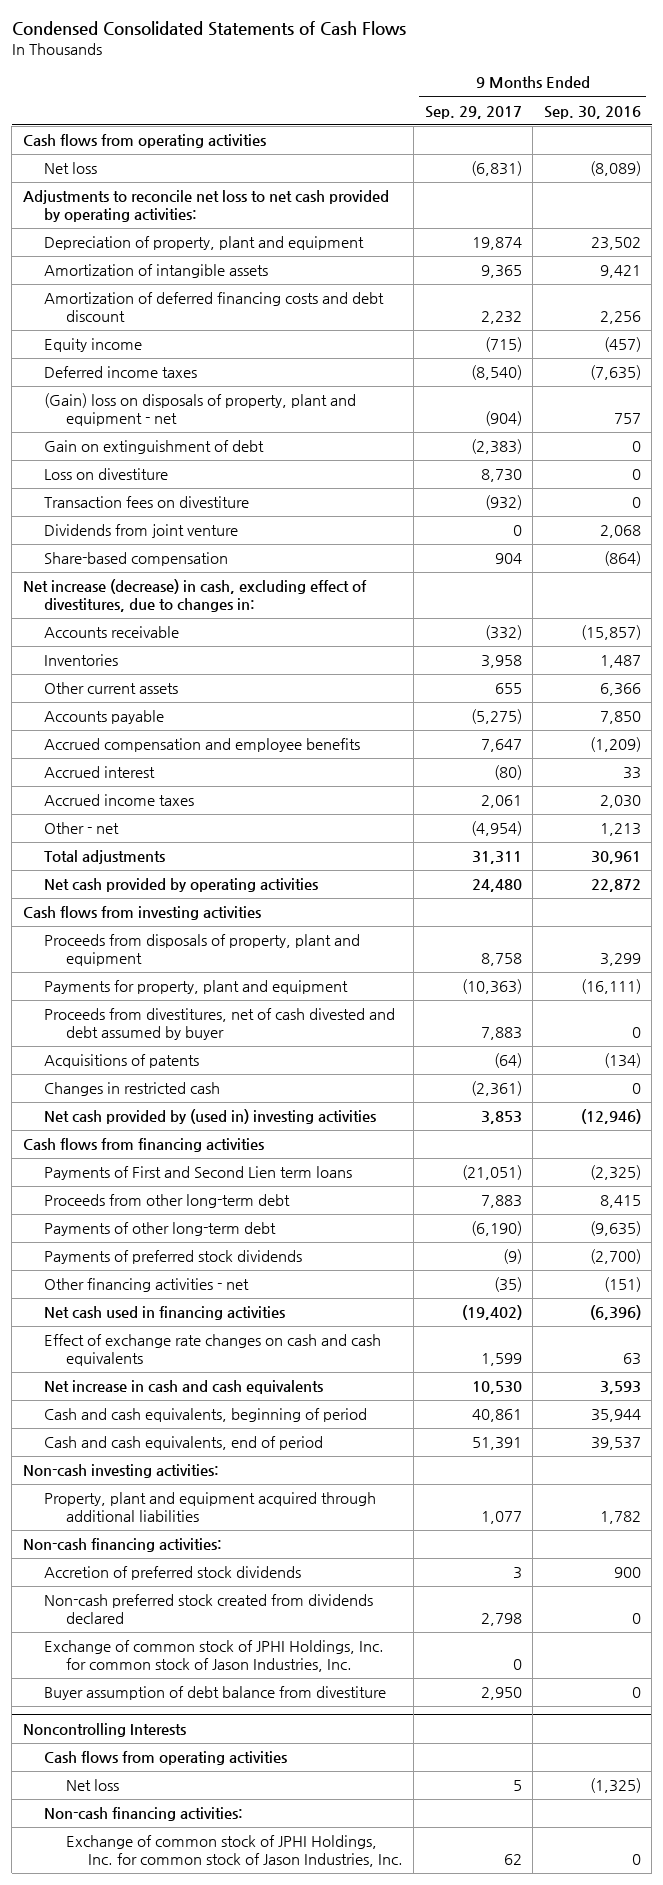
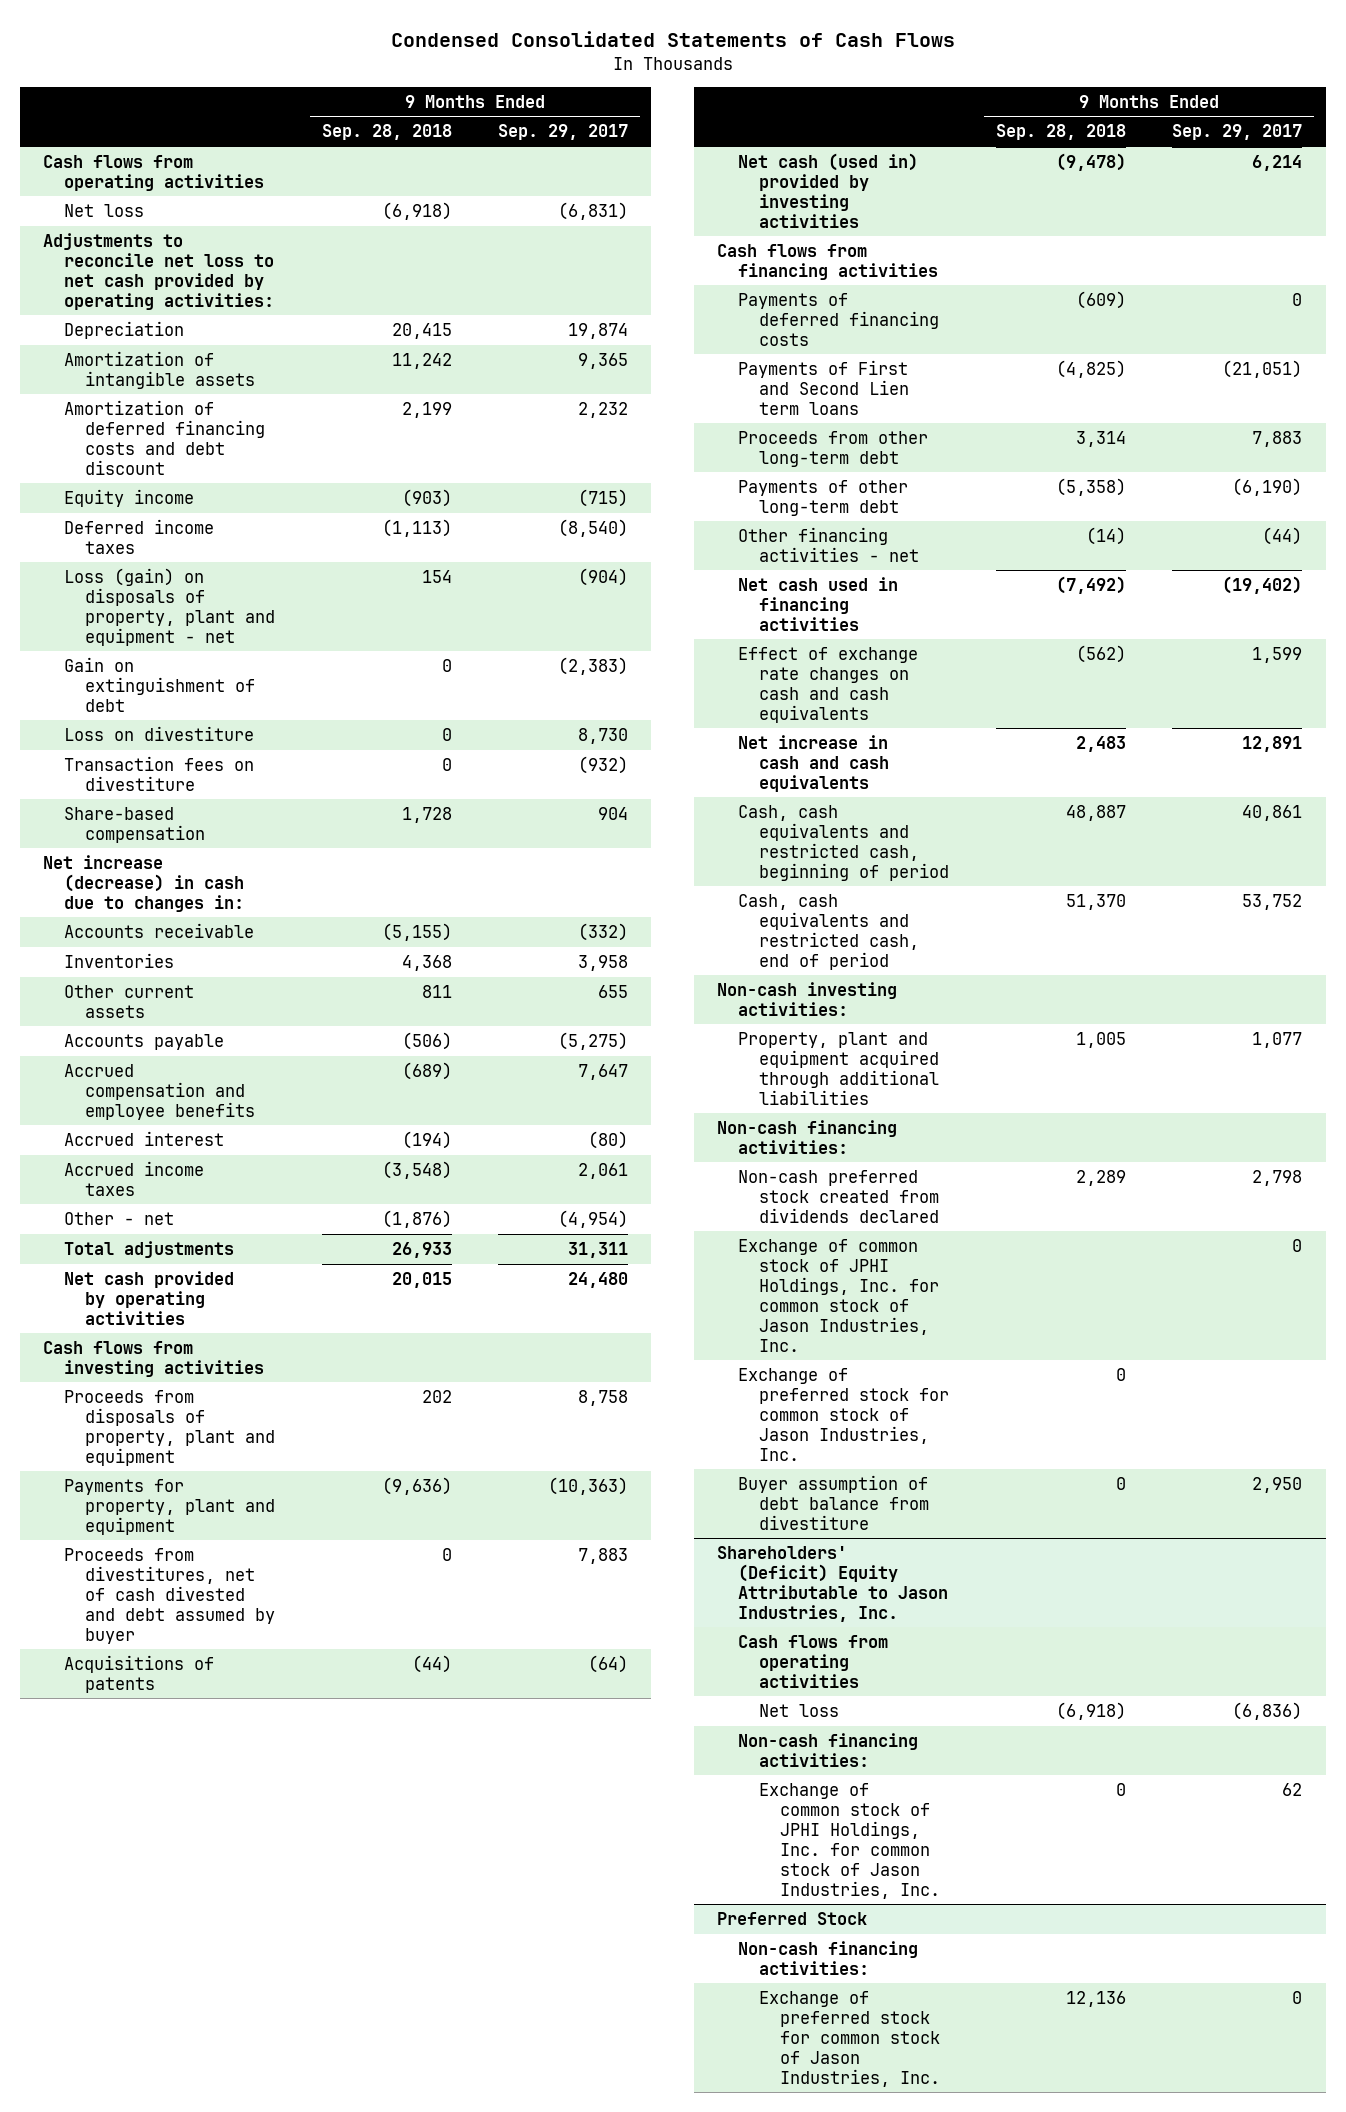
- | 9 Months Ended Sep. 29, 2017 | 9 Months Ended Sep. 30, 2016
+ | 9 Months Ended Sep. 28, 2018 | 9 Months Ended Sep. 29, 2017
- Depreciation of property, plant and equipment | 19,874 | 23,502
+ Depreciation | 20,415 | 19,874
- (Gain) loss on disposals of property, plant and equipment - net | (904) | 757
+ Loss (gain) on disposals of property, plant and equipment - net | 154 | (904)
- Dividends from joint venture | 0 | 2,068
- Net increase (decrease) in cash, excluding effect of divestitures, due to changes in:
+ Net increase (decrease) in cash due to changes in:
- Changes in restricted cash | (2,361) | 0
- Net cash provided by (used in) investing activities | 3,853 | (12,946)
+ Net cash (used in) provided by investing activities | (9,478) | 6,214
+ Payments of deferred financing costs | (609) | 0
- Payments of preferred stock dividends | (9) | (2,700)
- Other financing activities - net | (35) | (151)
+ Other financing activities - net | (14) | (44)
- Net increase in cash and cash equivalents | 10,530 | 3,593
- Cash and cash equivalents, beginning of period | 40,861 | 35,944
- Cash and cash equivalents, end of period | 51,391 | 39,537
+ Net increase in cash and cash equivalents | 2,483 | 12,891
+ Cash, cash equivalents and restricted cash, beginning of period | 48,887 | 40,861
+ Cash, cash equivalents and restricted cash, end of period | 51,370 | 53,752
- Accretion of preferred stock dividends | 3 | 900
+ Exchange of preferred stock for common stock of Jason Industries, Inc. | 0 |
- Noncontrolling Interests
+ Shareholders' (Deficit) Equity Attributable to Jason Industries, Inc.
- Net loss | 5 | (1,325)
+ Net loss | (6,918) | (6,836)
+ Preferred Stock
+ Non-cash financing activities:
+ Exchange of preferred stock for common stock of Jason Industries, Inc. | 12,136 | 0

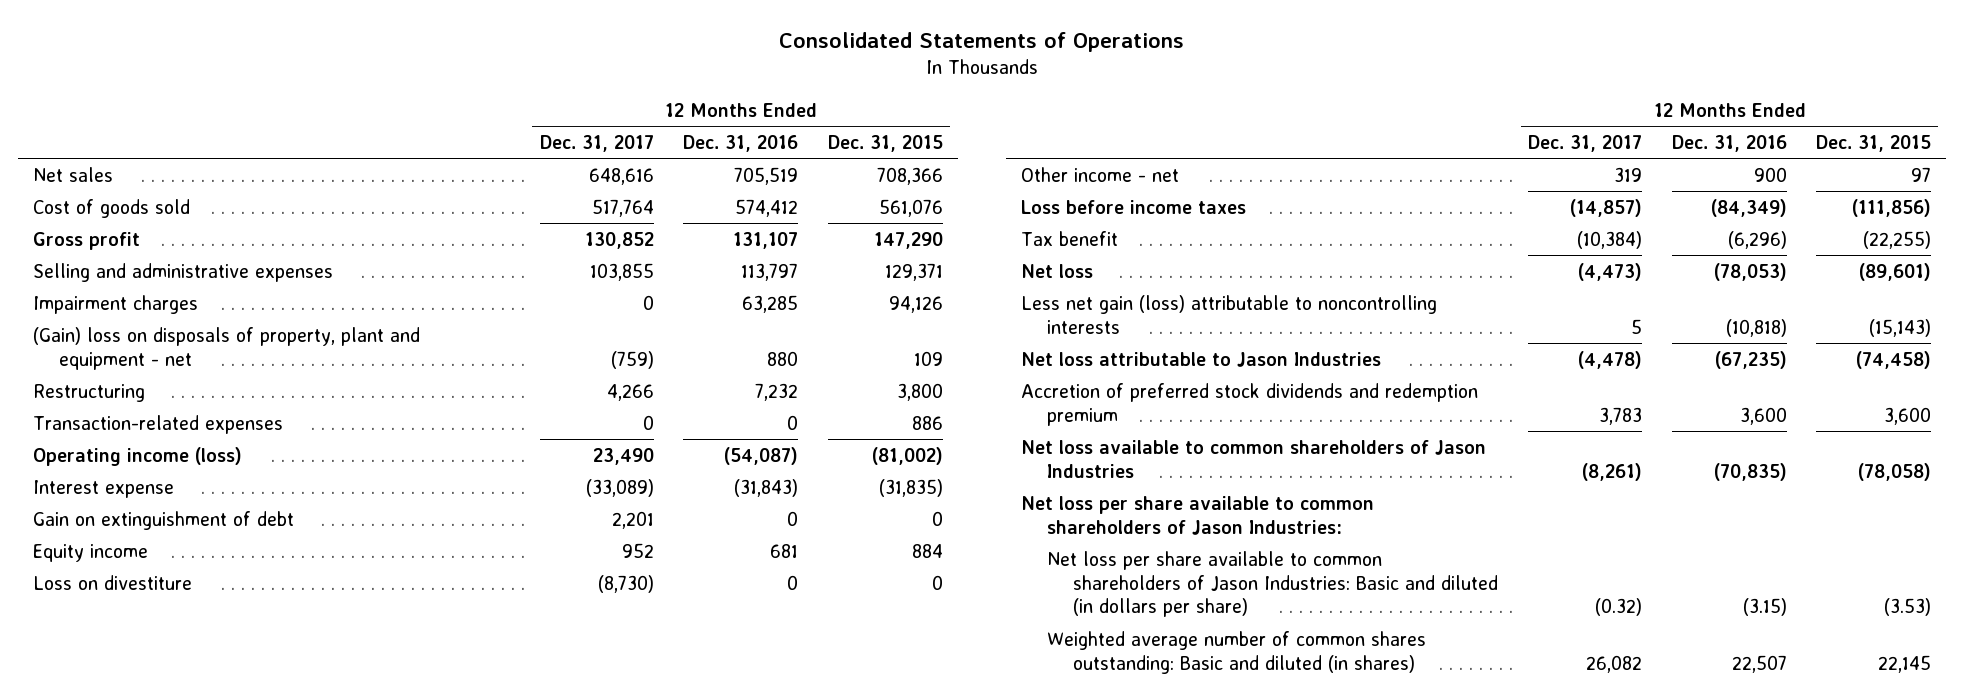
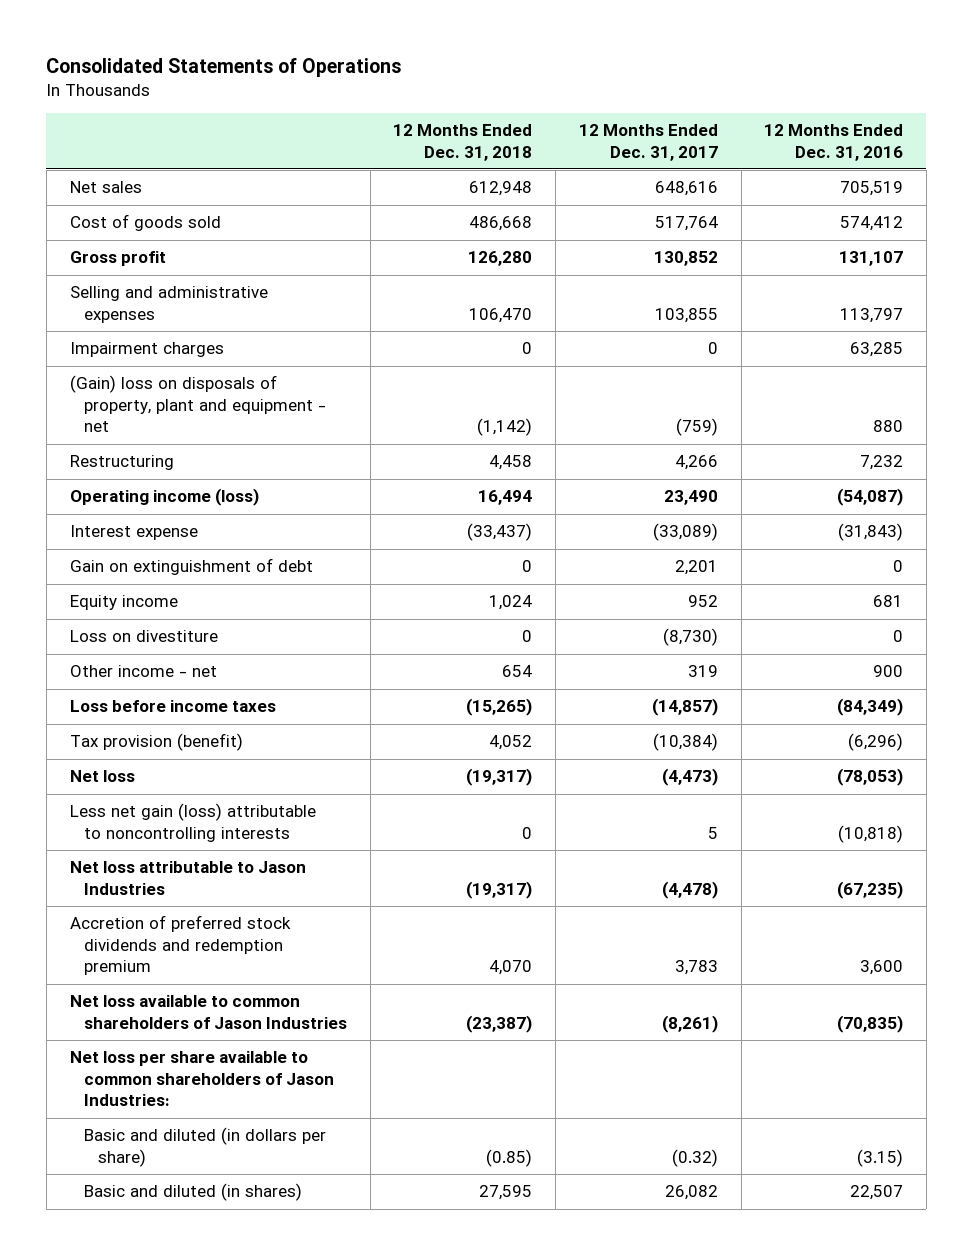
- | 12 Months Ended Dec. 31, 2017 | 12 Months Ended Dec. 31, 2016 | 12 Months Ended Dec. 31, 2015
+ | 12 Months Ended Dec. 31, 2018 | 12 Months Ended Dec. 31, 2017 | 12 Months Ended Dec. 31, 2016
- Transaction-related expenses | 0 | 0 | 886
- Tax benefit | (10,384) | (6,296) | (22,255)
+ Tax provision (benefit) | 4,052 | (10,384) | (6,296)
- Net loss per share available to common shareholders of Jason Industries: Basic and diluted (in dollars per share) | (0.32) | (3.15) | (3.53)
- Weighted average number of common shares outstanding: Basic and diluted (in shares) | 26,082 | 22,507 | 22,145
+ Basic and diluted (in dollars per share) | (0.85) | (0.32) | (3.15)
+ Basic and diluted (in shares) | 27,595 | 26,082 | 22,507

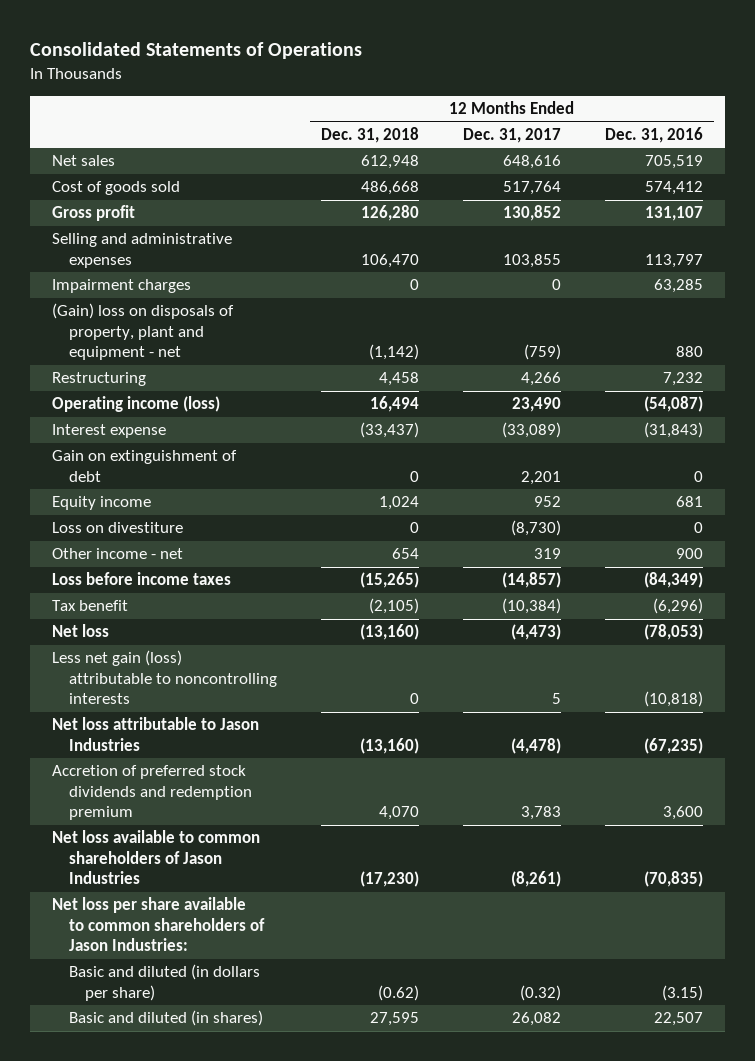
- Tax provision (benefit) | 4,052 | (10,384) | (6,296)
- Net loss | (19,317) | (4,473) | (78,053)
+ Tax benefit | (2,105) | (10,384) | (6,296)
+ Net loss | (13,160) | (4,473) | (78,053)
- Net loss attributable to Jason Industries | (19,317) | (4,478) | (67,235)
+ Net loss attributable to Jason Industries | (13,160) | (4,478) | (67,235)
- Net loss available to common shareholders of Jason Industries | (23,387) | (8,261) | (70,835)
+ Net loss available to common shareholders of Jason Industries | (17,230) | (8,261) | (70,835)
- Basic and diluted (in dollars per share) | (0.85) | (0.32) | (3.15)
+ Basic and diluted (in dollars per share) | (0.62) | (0.32) | (3.15)

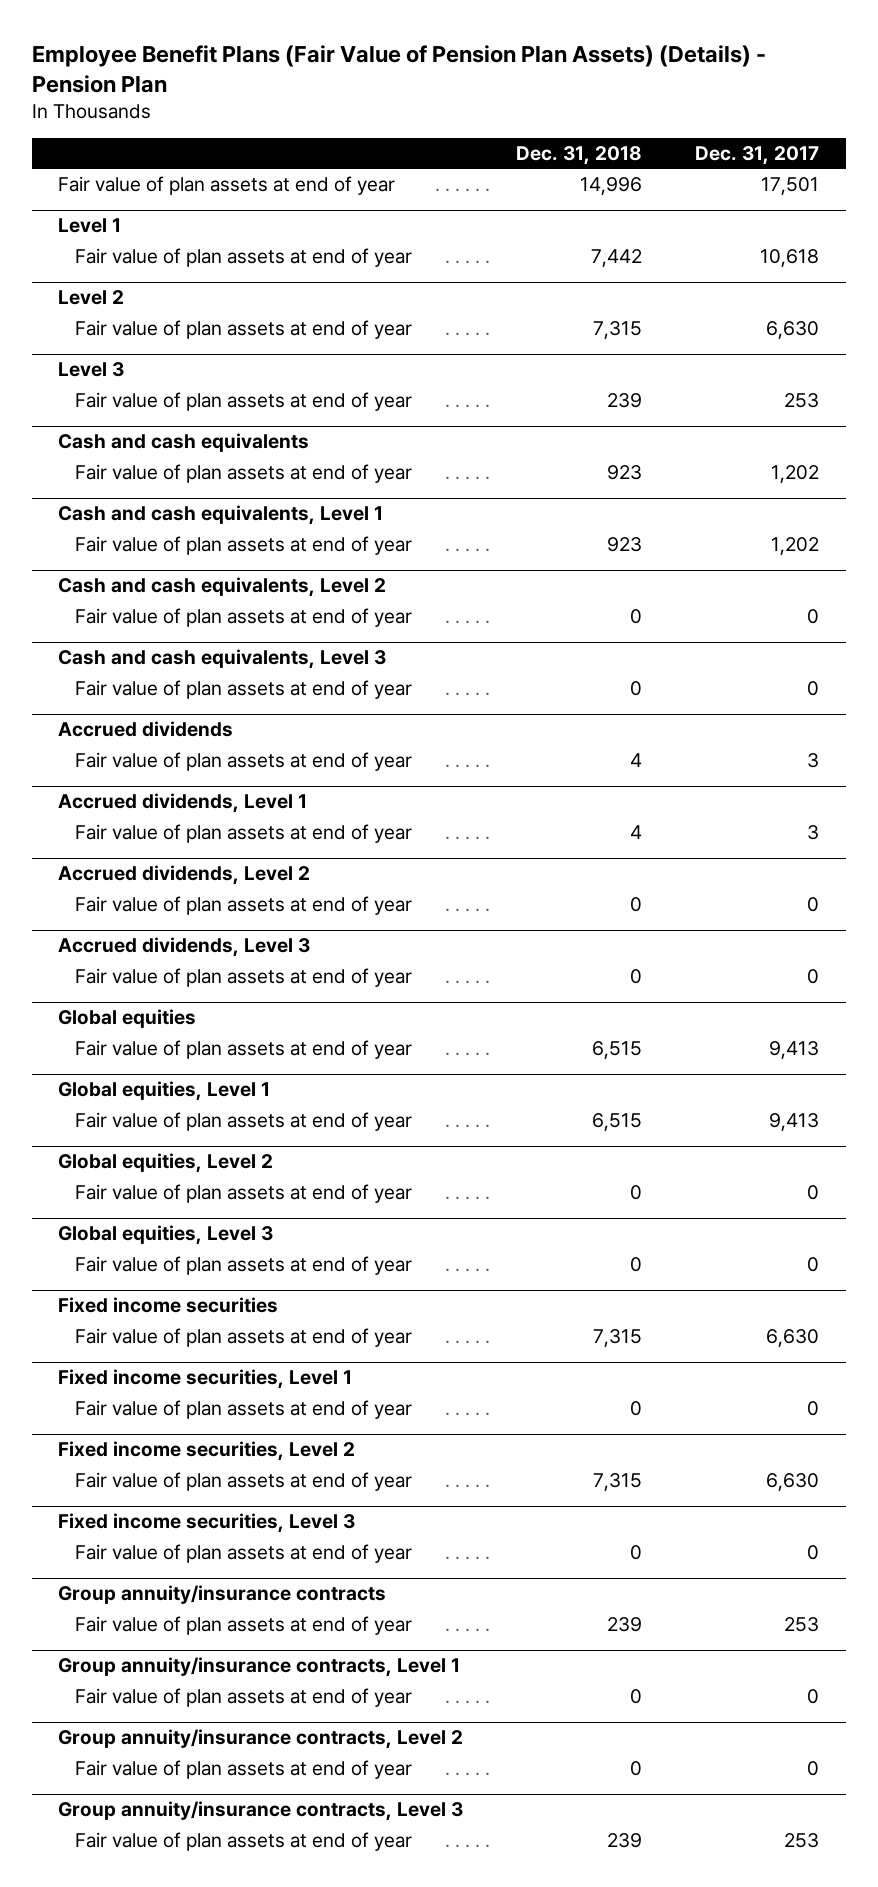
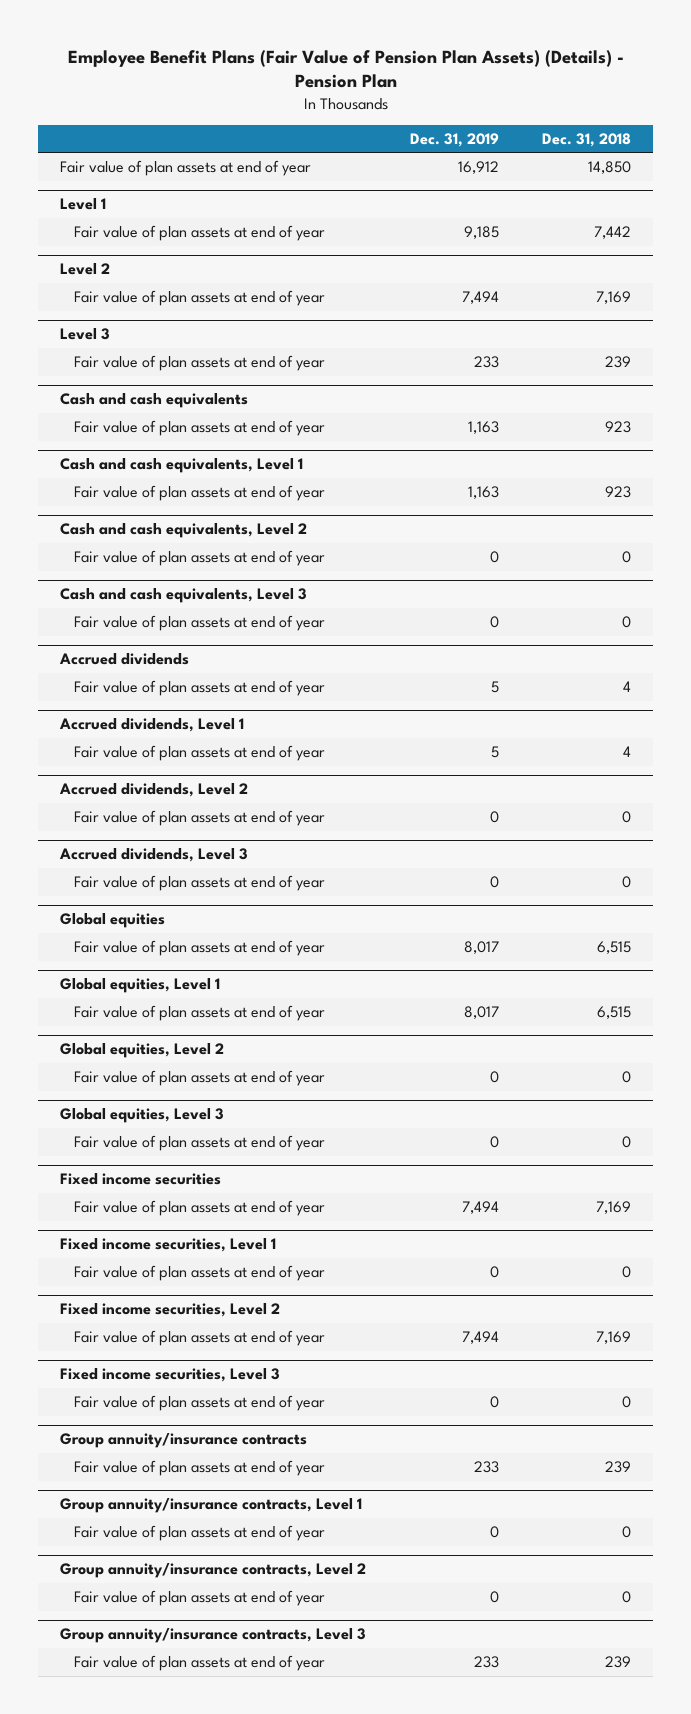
- | Dec. 31, 2018 | Dec. 31, 2017
+ | Dec. 31, 2019 | Dec. 31, 2018
- Fair value of plan assets at end of year | 14,996 | 17,501
+ Fair value of plan assets at end of year | 16,912 | 14,850
@ Level 2
- Fair value of plan assets at end of year | 7,315 | 6,630
+ Fair value of plan assets at end of year | 7,494 | 7,169
@ Fixed income securities
- Fair value of plan assets at end of year | 7,315 | 6,630
+ Fair value of plan assets at end of year | 7,494 | 7,169
@ Fixed income securities, Level 2
- Fair value of plan assets at end of year | 7,315 | 6,630
+ Fair value of plan assets at end of year | 7,494 | 7,169

